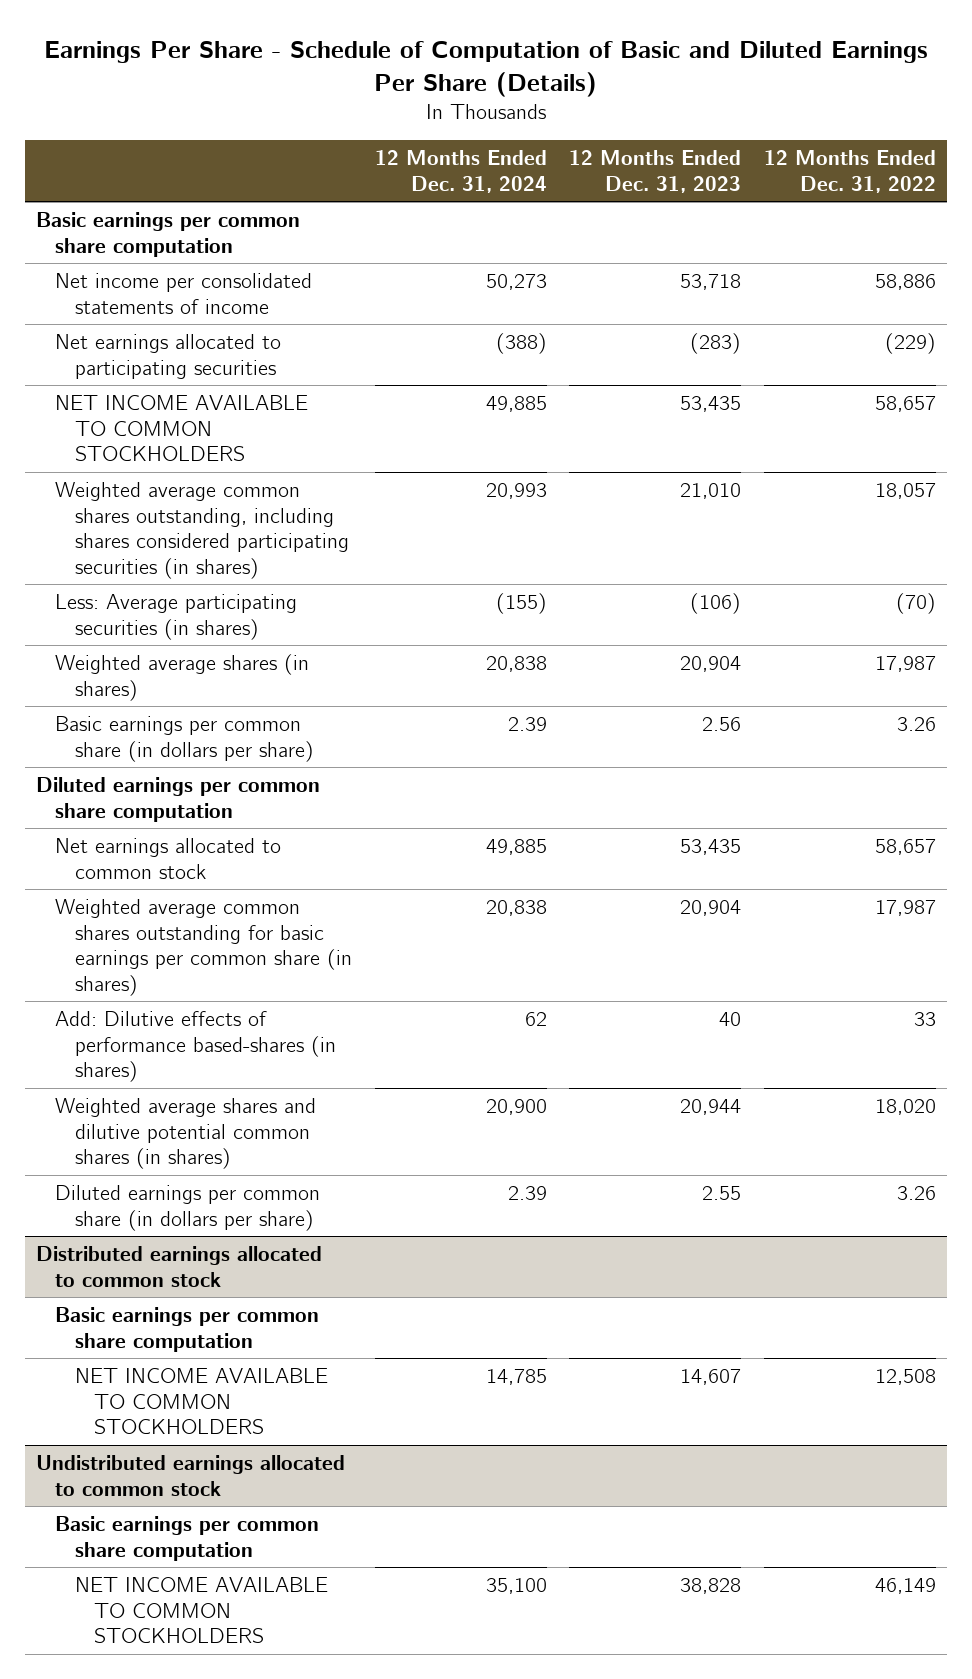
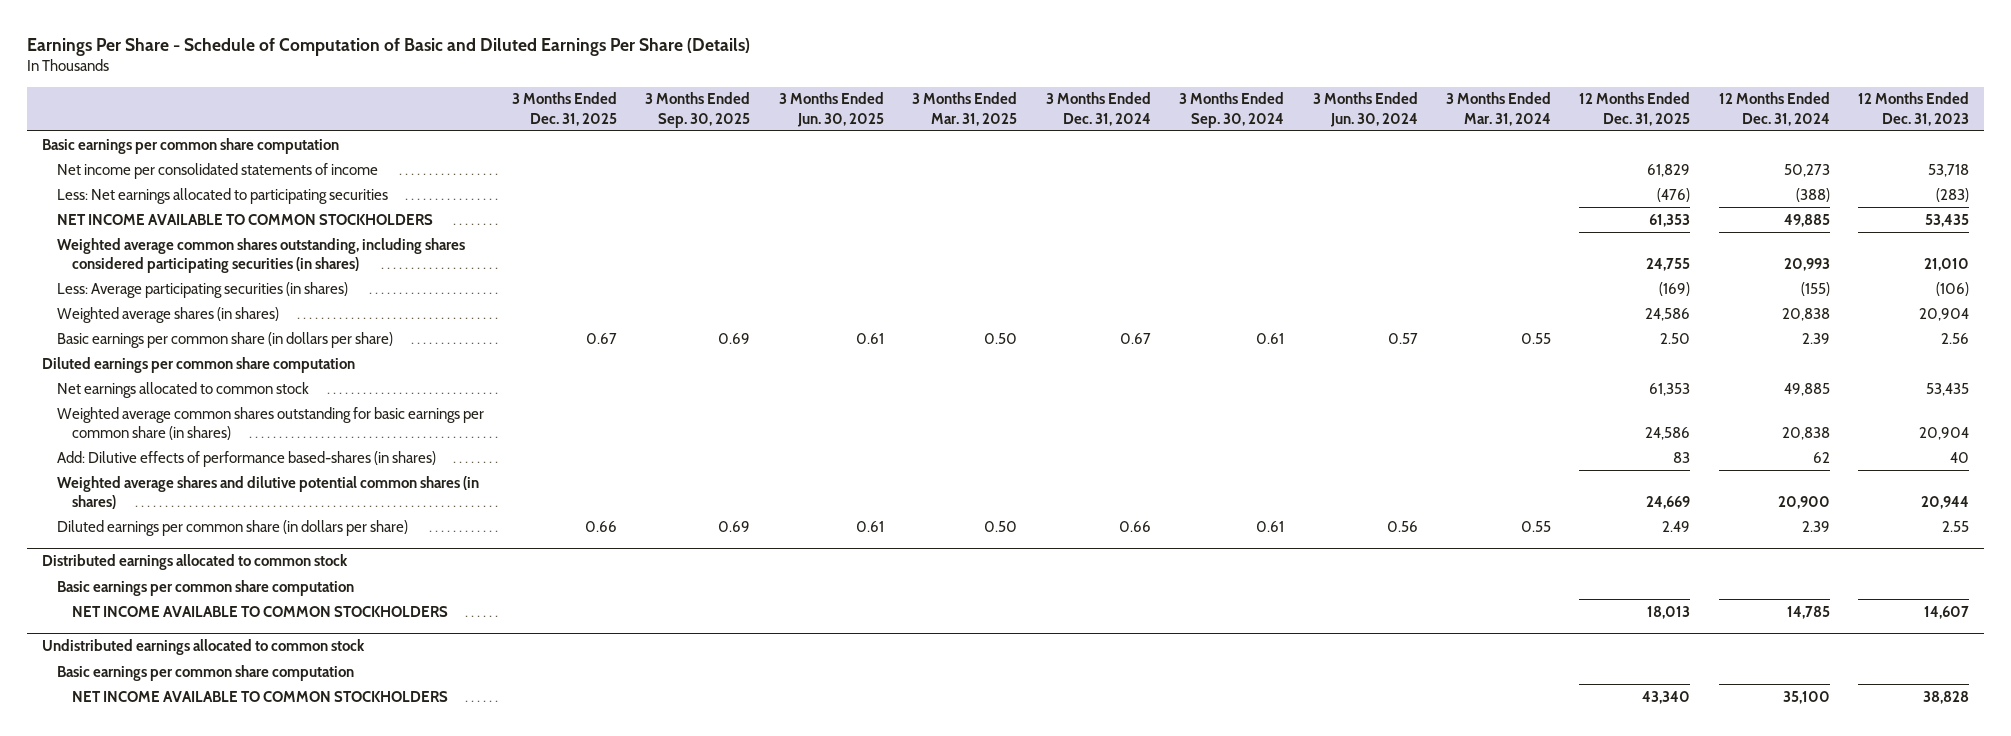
- | 12 Months Ended Dec. 31, 2024 | 12 Months Ended Dec. 31, 2023 | 12 Months Ended Dec. 31, 2022
+ | 3 Months Ended Dec. 31, 2025 | 3 Months Ended Sep. 30, 2025 | 3 Months Ended Jun. 30, 2025 | 3 Months Ended Mar. 31, 2025 | 3 Months Ended Dec. 31, 2024 | 3 Months Ended Sep. 30, 2024 | 3 Months Ended Jun. 30, 2024 | 3 Months Ended Mar. 31, 2024 | 12 Months Ended Dec. 31, 2025 | 12 Months Ended Dec. 31, 2024 | 12 Months Ended Dec. 31, 2023
- Net earnings allocated to participating securities | (388) | (283) | (229)
+ Less: Net earnings allocated to participating securities | | | | | | | | | (476) | (388) | (283)

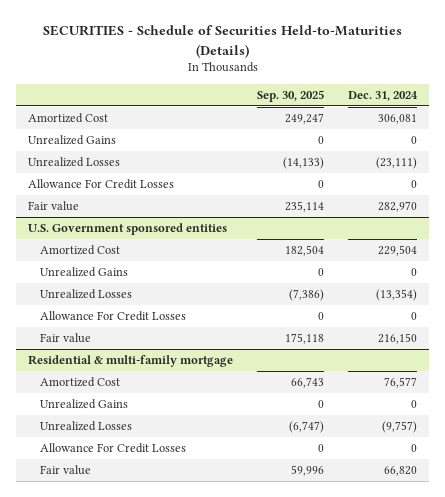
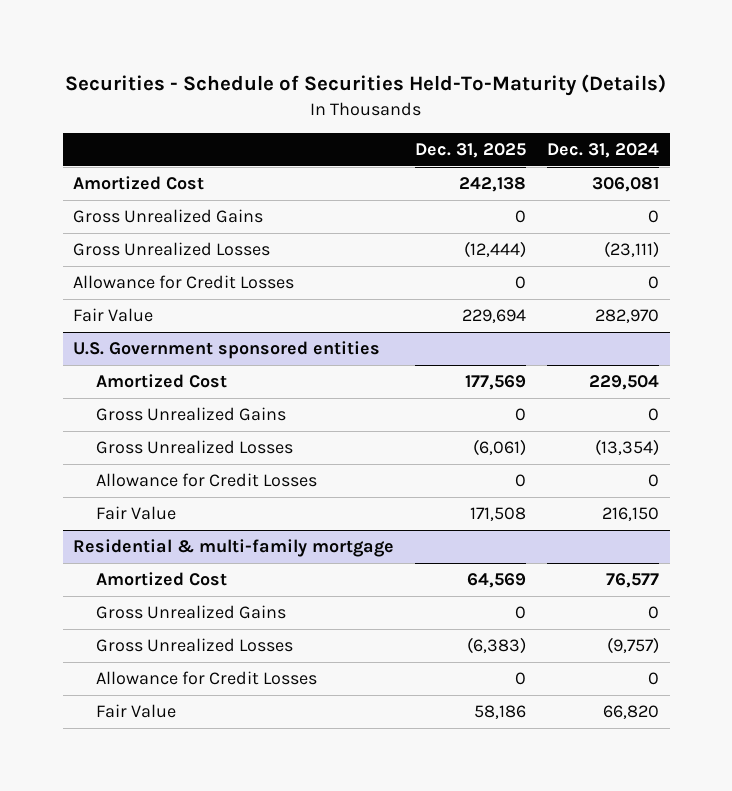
- SECURITIES - Schedule of Securities Held-to-Maturities (Details)
+ Securities - Schedule of Securities Held-To-Maturity (Details)
- | Sep. 30, 2025 | Dec. 31, 2024
+ | Dec. 31, 2025 | Dec. 31, 2024
- Unrealized Gains | 0 | 0
- Unrealized Losses | (14,133) | (23,111)
- Allowance For Credit Losses | 0 | 0
- Fair value | 235,114 | 282,970
+ Gross Unrealized Gains | 0 | 0
+ Gross Unrealized Losses | (12,444) | (23,111)
+ Allowance for Credit Losses | 0 | 0
+ Fair Value | 229,694 | 282,970
@ U.S. Government sponsored entities
- Unrealized Gains | 0 | 0
- Unrealized Losses | (7,386) | (13,354)
- Allowance For Credit Losses | 0 | 0
- Fair value | 175,118 | 216,150
+ Gross Unrealized Gains | 0 | 0
+ Gross Unrealized Losses | (6,061) | (13,354)
+ Allowance for Credit Losses | 0 | 0
+ Fair Value | 171,508 | 216,150
@ Residential & multi-family mortgage
- Unrealized Gains | 0 | 0
- Unrealized Losses | (6,747) | (9,757)
- Allowance For Credit Losses | 0 | 0
- Fair value | 59,996 | 66,820
+ Gross Unrealized Gains | 0 | 0
+ Gross Unrealized Losses | (6,383) | (9,757)
+ Allowance for Credit Losses | 0 | 0
+ Fair Value | 58,186 | 66,820

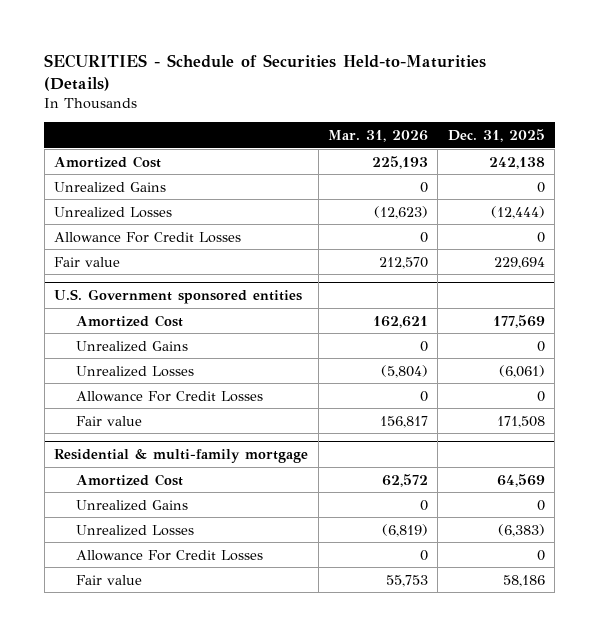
- Securities - Schedule of Securities Held-To-Maturity (Details)
+ SECURITIES - Schedule of Securities Held-to-Maturities (Details)
- | Dec. 31, 2025 | Dec. 31, 2024
+ | Mar. 31, 2026 | Dec. 31, 2025
- Gross Unrealized Gains | 0 | 0
- Gross Unrealized Losses | (12,444) | (23,111)
- Allowance for Credit Losses | 0 | 0
- Fair Value | 229,694 | 282,970
+ Unrealized Gains | 0 | 0
+ Unrealized Losses | (12,623) | (12,444)
+ Allowance For Credit Losses | 0 | 0
+ Fair value | 212,570 | 229,694
@ U.S. Government sponsored entities
- Gross Unrealized Gains | 0 | 0
- Gross Unrealized Losses | (6,061) | (13,354)
- Allowance for Credit Losses | 0 | 0
- Fair Value | 171,508 | 216,150
+ Unrealized Gains | 0 | 0
+ Unrealized Losses | (5,804) | (6,061)
+ Allowance For Credit Losses | 0 | 0
+ Fair value | 156,817 | 171,508
@ Residential & multi-family mortgage
- Gross Unrealized Gains | 0 | 0
- Gross Unrealized Losses | (6,383) | (9,757)
- Allowance for Credit Losses | 0 | 0
- Fair Value | 58,186 | 66,820
+ Unrealized Gains | 0 | 0
+ Unrealized Losses | (6,819) | (6,383)
+ Allowance For Credit Losses | 0 | 0
+ Fair value | 55,753 | 58,186

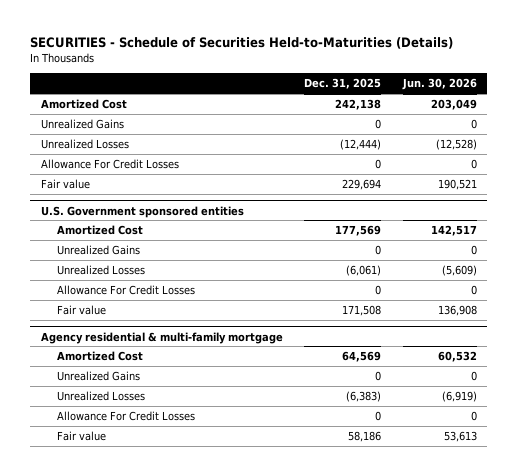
- | Mar. 31, 2026 | Dec. 31, 2025
+ | Dec. 31, 2025 | Jun. 30, 2026
- Residential & multi-family mortgage
+ Agency residential & multi-family mortgage

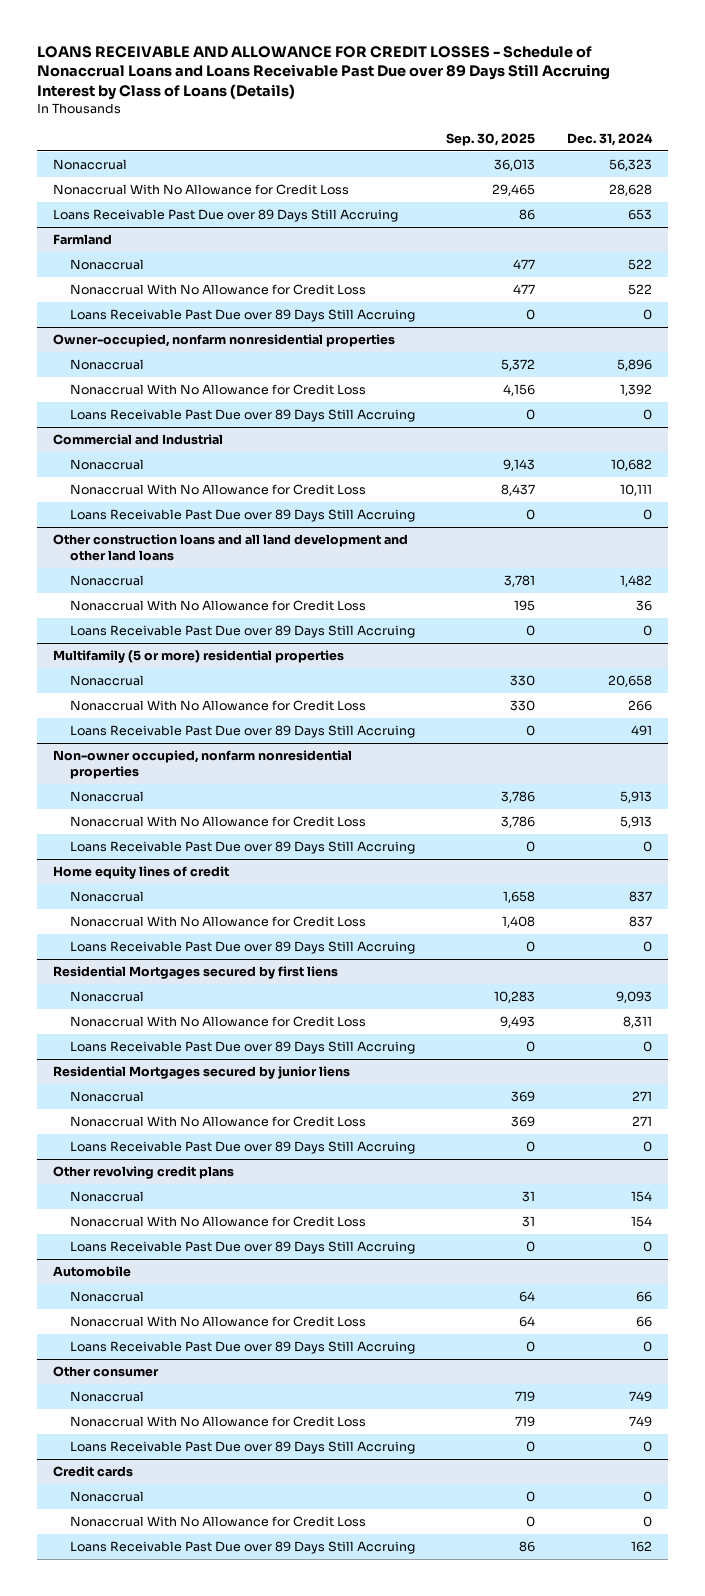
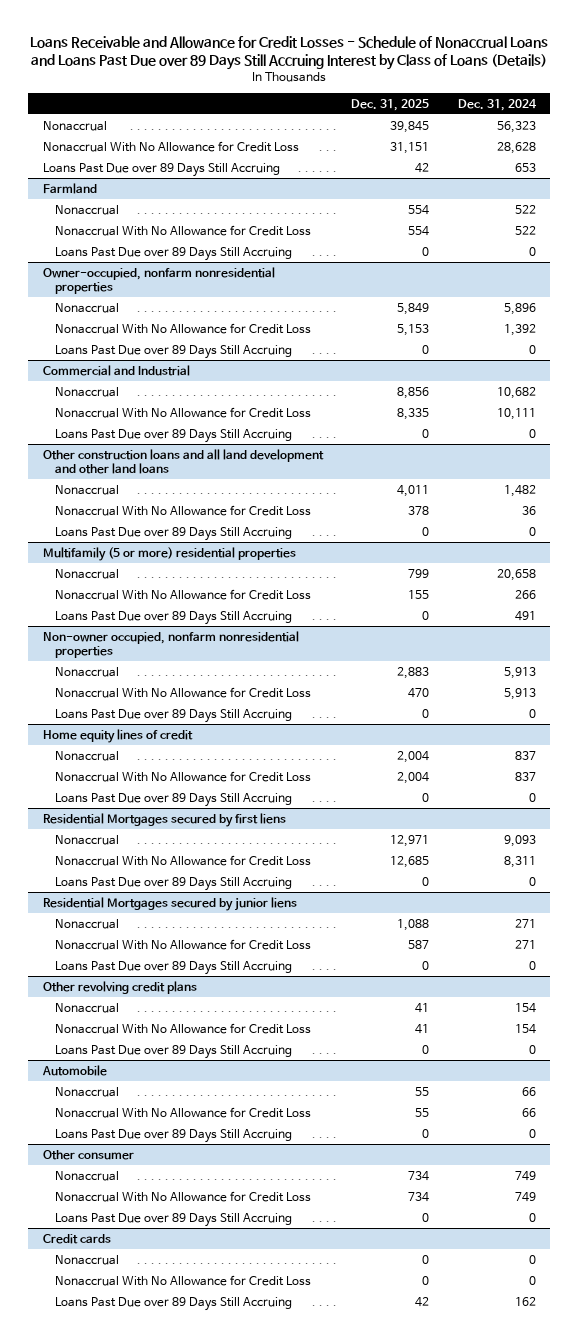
- LOANS RECEIVABLE AND ALLOWANCE FOR CREDIT LOSSES - Schedule of Nonaccrual Loans and Loans Receivable Past Due over 89 Days Still Accruing Interest by Class of Loans (Details)
+ Loans Receivable and Allowance for Credit Losses - Schedule of Nonaccrual Loans and Loans Past Due over 89 Days Still Accruing Interest by Class of Loans (Details)
- | Sep. 30, 2025 | Dec. 31, 2024
+ | Dec. 31, 2025 | Dec. 31, 2024
- Loans Receivable Past Due over 89 Days Still Accruing | 86 | 653
+ Loans Past Due over 89 Days Still Accruing | 42 | 653
@ Farmland
- Loans Receivable Past Due over 89 Days Still Accruing | 0 | 0
+ Loans Past Due over 89 Days Still Accruing | 0 | 0
@ Owner-occupied, nonfarm nonresidential properties
- Loans Receivable Past Due over 89 Days Still Accruing | 0 | 0
+ Loans Past Due over 89 Days Still Accruing | 0 | 0
@ Commercial and Industrial
- Loans Receivable Past Due over 89 Days Still Accruing | 0 | 0
+ Loans Past Due over 89 Days Still Accruing | 0 | 0
@ Other construction loans and all land development and other land loans
- Loans Receivable Past Due over 89 Days Still Accruing | 0 | 0
+ Loans Past Due over 89 Days Still Accruing | 0 | 0
@ Multifamily (5 or more) residential properties
- Loans Receivable Past Due over 89 Days Still Accruing | 0 | 491
+ Loans Past Due over 89 Days Still Accruing | 0 | 491
@ Non-owner occupied, nonfarm nonresidential properties
- Loans Receivable Past Due over 89 Days Still Accruing | 0 | 0
+ Loans Past Due over 89 Days Still Accruing | 0 | 0
@ Home equity lines of credit
- Loans Receivable Past Due over 89 Days Still Accruing | 0 | 0
+ Loans Past Due over 89 Days Still Accruing | 0 | 0
@ Residential Mortgages secured by first liens
- Loans Receivable Past Due over 89 Days Still Accruing | 0 | 0
+ Loans Past Due over 89 Days Still Accruing | 0 | 0
@ Residential Mortgages secured by junior liens
- Loans Receivable Past Due over 89 Days Still Accruing | 0 | 0
+ Loans Past Due over 89 Days Still Accruing | 0 | 0
@ Other revolving credit plans
- Loans Receivable Past Due over 89 Days Still Accruing | 0 | 0
+ Loans Past Due over 89 Days Still Accruing | 0 | 0
@ Automobile
- Loans Receivable Past Due over 89 Days Still Accruing | 0 | 0
+ Loans Past Due over 89 Days Still Accruing | 0 | 0
@ Other consumer
- Loans Receivable Past Due over 89 Days Still Accruing | 0 | 0
+ Loans Past Due over 89 Days Still Accruing | 0 | 0
@ Credit cards
- Loans Receivable Past Due over 89 Days Still Accruing | 86 | 162
+ Loans Past Due over 89 Days Still Accruing | 42 | 162

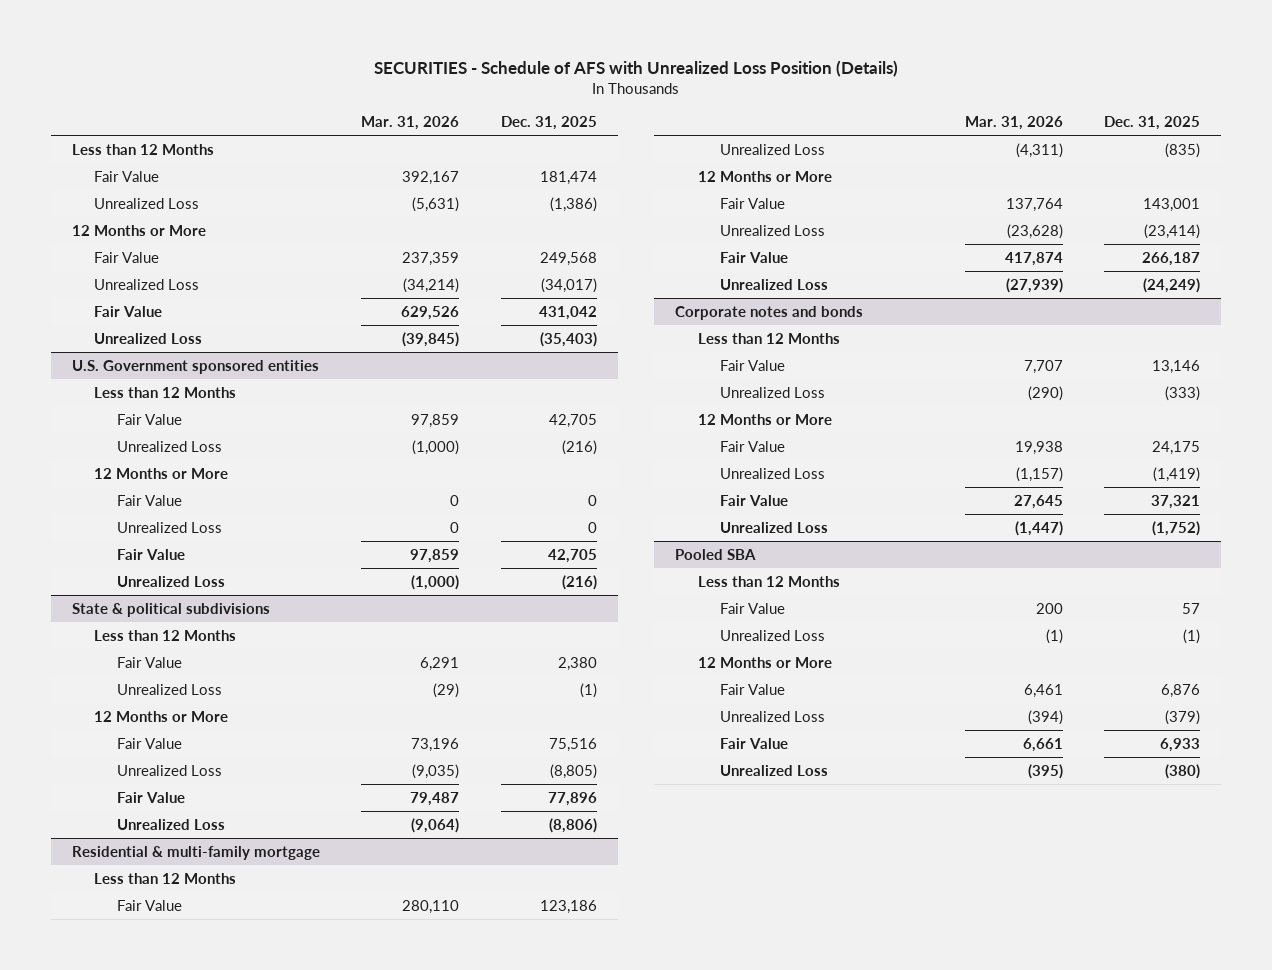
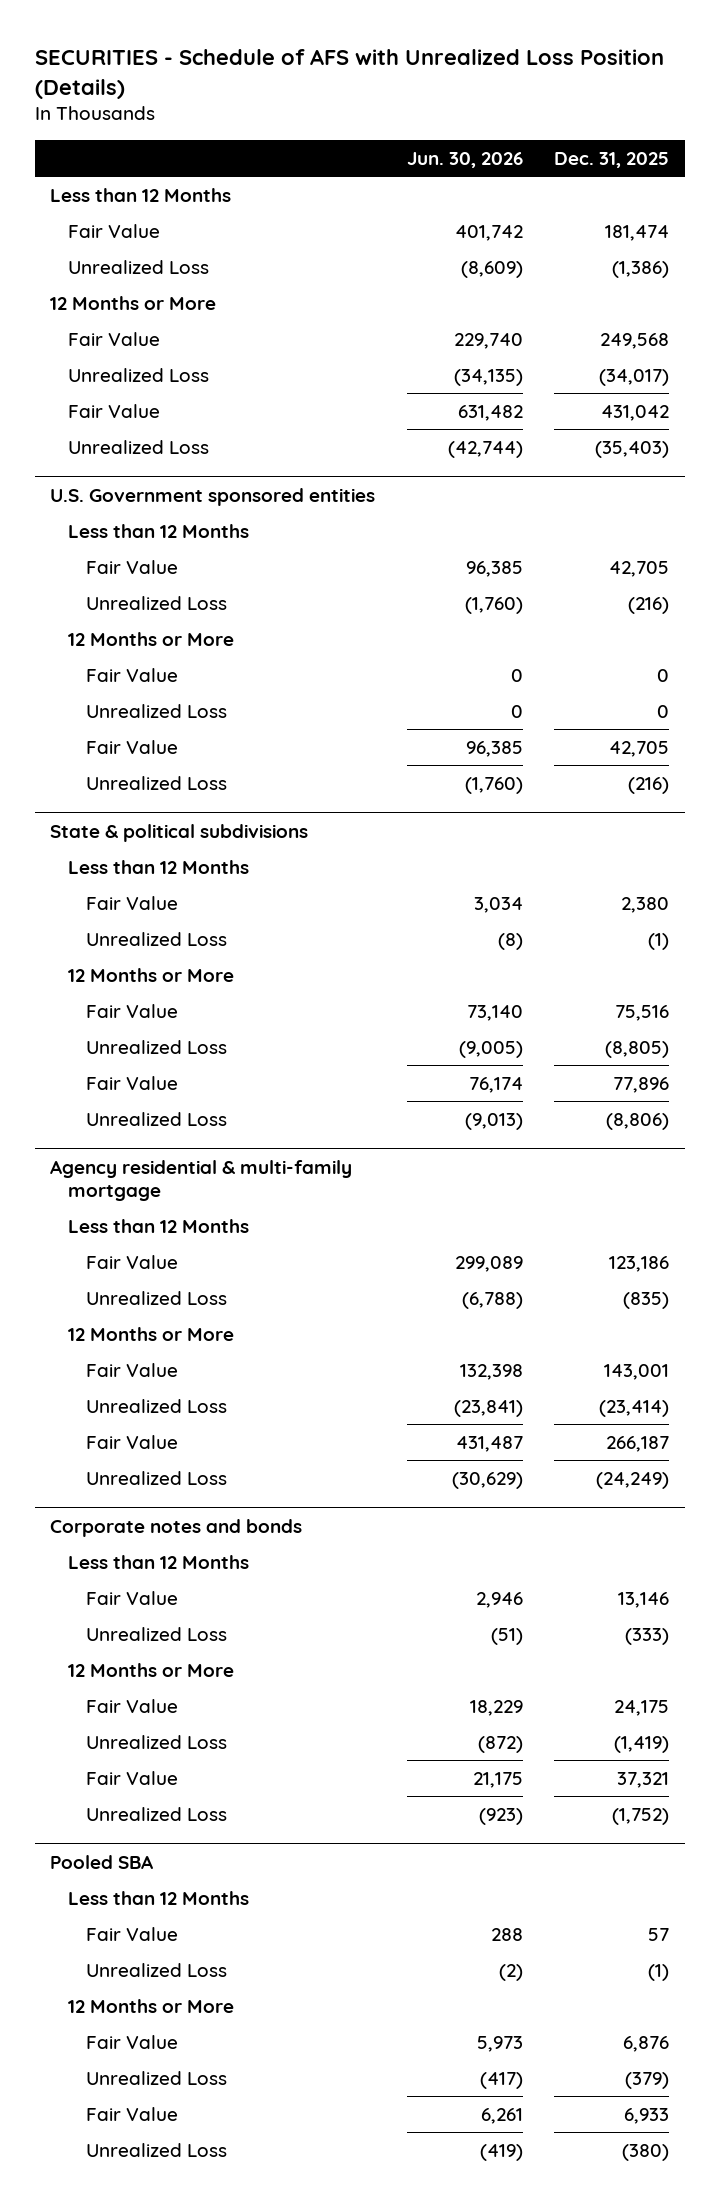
- | Mar. 31, 2026 | Dec. 31, 2025
+ | Jun. 30, 2026 | Dec. 31, 2025
- Residential & multi-family mortgage
+ Agency residential & multi-family mortgage

